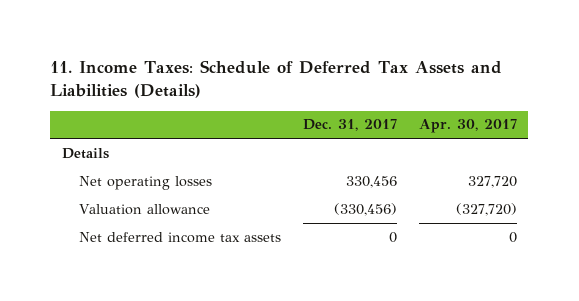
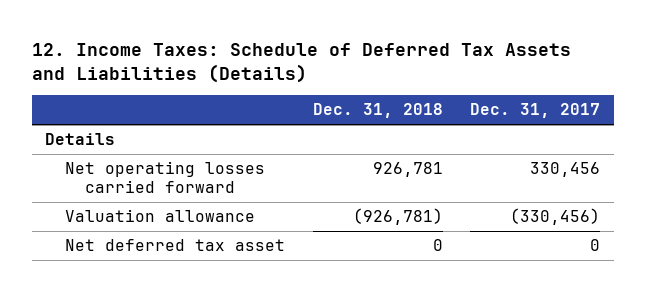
- 11. Income Taxes: Schedule of Deferred Tax Assets and Liabilities (Details)
+ 12. Income Taxes: Schedule of Deferred Tax Assets and Liabilities (Details)
- | Dec. 31, 2017 | Apr. 30, 2017
+ | Dec. 31, 2018 | Dec. 31, 2017
- Net operating losses | 330,456 | 327,720
+ Net operating losses carried forward | 926,781 | 330,456
- Net deferred income tax assets | 0 | 0
+ Net deferred tax asset | 0 | 0

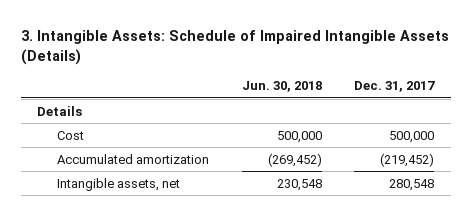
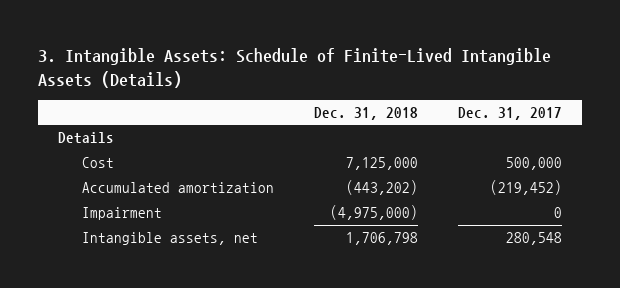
- 3. Intangible Assets: Schedule of Impaired Intangible Assets (Details)
+ 3. Intangible Assets: Schedule of Finite-Lived Intangible Assets (Details)
- | Jun. 30, 2018 | Dec. 31, 2017
+ | Dec. 31, 2018 | Dec. 31, 2017
+ Impairment | (4,975,000) | 0

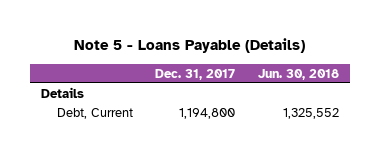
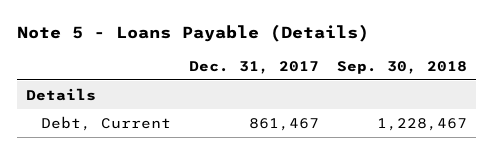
- | Dec. 31, 2017 | Jun. 30, 2018
+ | Dec. 31, 2017 | Sep. 30, 2018
- Debt, Current | 1,194,800 | 1,325,552
+ Debt, Current | 861,467 | 1,228,467

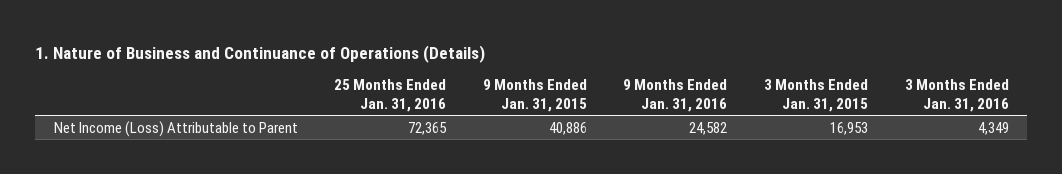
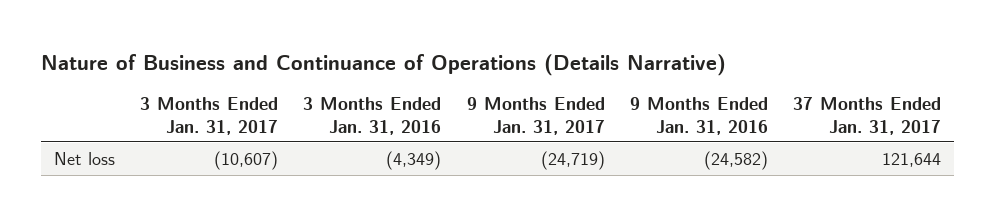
- 1. Nature of Business and Continuance of Operations (Details)
+ Nature of Business and Continuance of Operations (Details Narrative)
- | 25 Months Ended Jan. 31, 2016 | 9 Months Ended Jan. 31, 2015 | 9 Months Ended Jan. 31, 2016 | 3 Months Ended Jan. 31, 2015 | 3 Months Ended Jan. 31, 2016
+ | 3 Months Ended Jan. 31, 2017 | 3 Months Ended Jan. 31, 2016 | 9 Months Ended Jan. 31, 2017 | 9 Months Ended Jan. 31, 2016 | 37 Months Ended Jan. 31, 2017
- Net Income (Loss) Attributable to Parent | 72,365 | 40,886 | 24,582 | 16,953 | 4,349
+ Net loss | (10,607) | (4,349) | (24,719) | (24,582) | 121,644

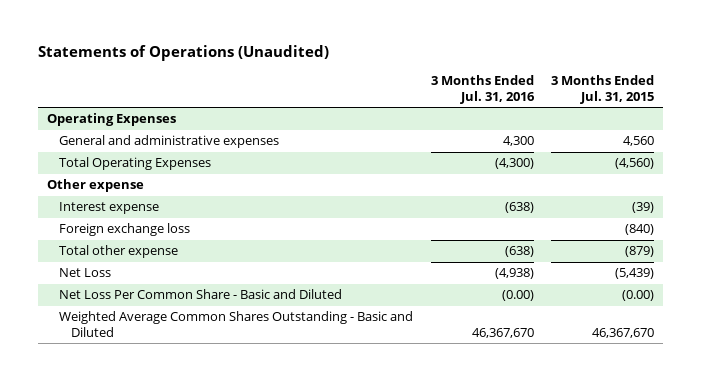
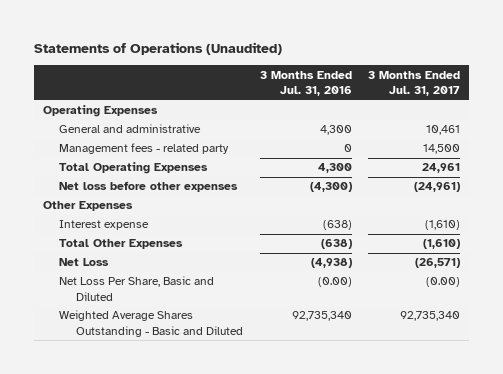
- | 3 Months Ended Jul. 31, 2016 | 3 Months Ended Jul. 31, 2015
+ | 3 Months Ended Jul. 31, 2016 | 3 Months Ended Jul. 31, 2017
- General and administrative expenses | 4,300 | 4,560
- Total Operating Expenses | (4,300) | (4,560)
- Other expense
+ General and administrative | 4,300 | 10,461
+ Management fees - related party | 0 | 14,500
+ Total Operating Expenses | 4,300 | 24,961
+ Net loss before other expenses | (4,300) | (24,961)
+ Other Expenses
- Foreign exchange loss | | (840)
- Total other expense | (638) | (879)
+ Total Other Expenses | (638) | (1,610)
- Net Loss Per Common Share - Basic and Diluted | (0.00) | (0.00)
- Weighted Average Common Shares Outstanding - Basic and Diluted | 46,367,670 | 46,367,670
+ Net Loss Per Share, Basic and Diluted | (0.00) | (0.00)
+ Weighted Average Shares Outstanding - Basic and Diluted | 92,735,340 | 92,735,340

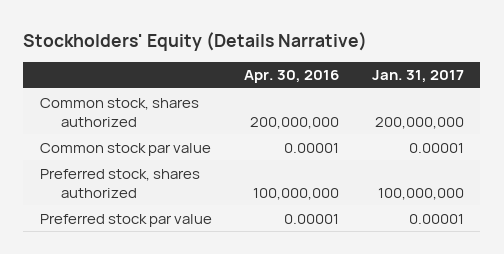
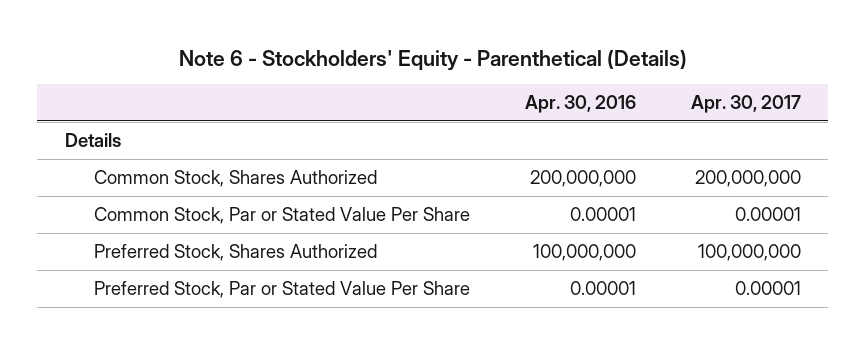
- Stockholders' Equity (Details Narrative)
+ Note 6 - Stockholders' Equity - Parenthetical (Details)
- | Apr. 30, 2016 | Jan. 31, 2017
+ | Apr. 30, 2016 | Apr. 30, 2017
- Common stock, shares authorized | 200,000,000 | 200,000,000
- Common stock par value | 0.00001 | 0.00001
- Preferred stock, shares authorized | 100,000,000 | 100,000,000
- Preferred stock par value | 0.00001 | 0.00001
+ Details
+ Common Stock, Shares Authorized | 200,000,000 | 200,000,000
+ Common Stock, Par or Stated Value Per Share | 0.00001 | 0.00001
+ Preferred Stock, Shares Authorized | 100,000,000 | 100,000,000
+ Preferred Stock, Par or Stated Value Per Share | 0.00001 | 0.00001

